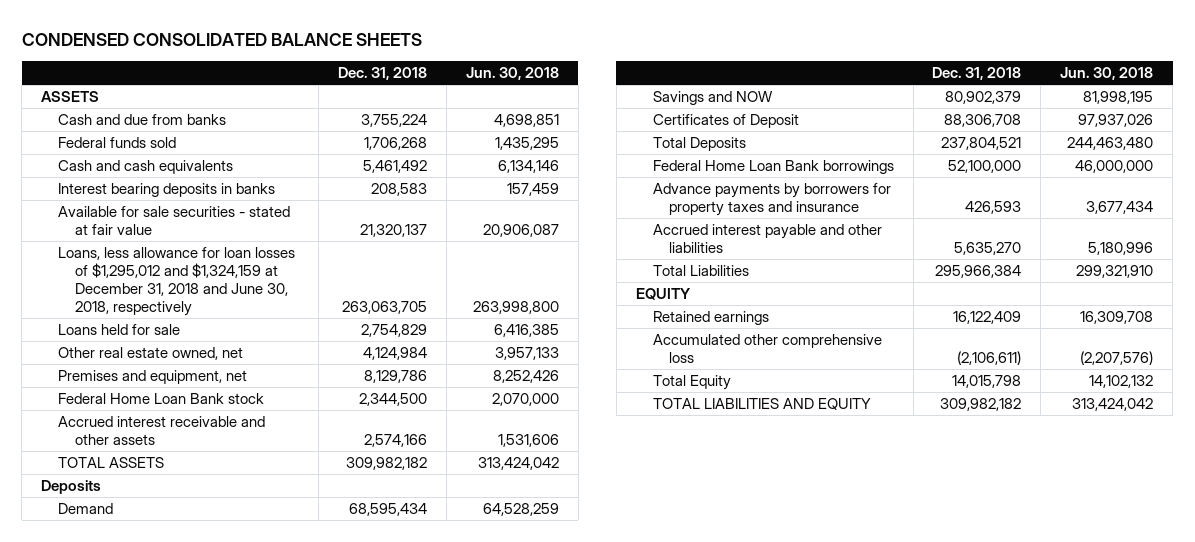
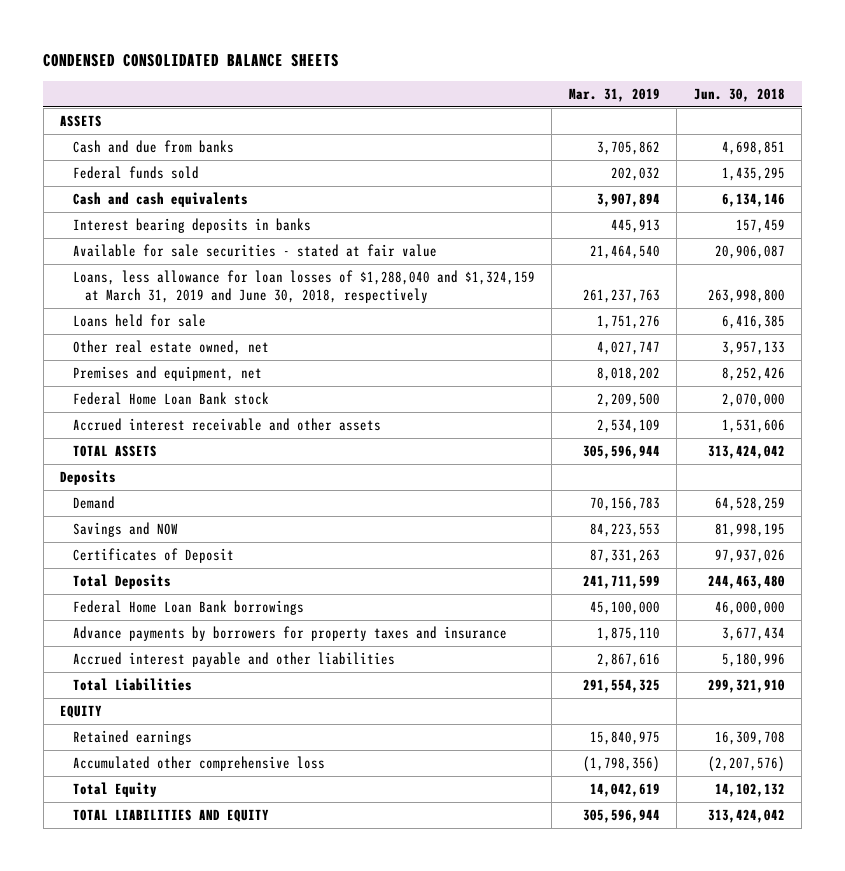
- | Dec. 31, 2018 | Jun. 30, 2018
+ | Mar. 31, 2019 | Jun. 30, 2018
- Loans, less allowance for loan losses of $1,295,012 and $1,324,159 at December 31, 2018 and June 30, 2018, respectively | 263,063,705 | 263,998,800
+ Loans, less allowance for loan losses of $1,288,040 and $1,324,159 at March 31, 2019 and June 30, 2018, respectively | 261,237,763 | 263,998,800

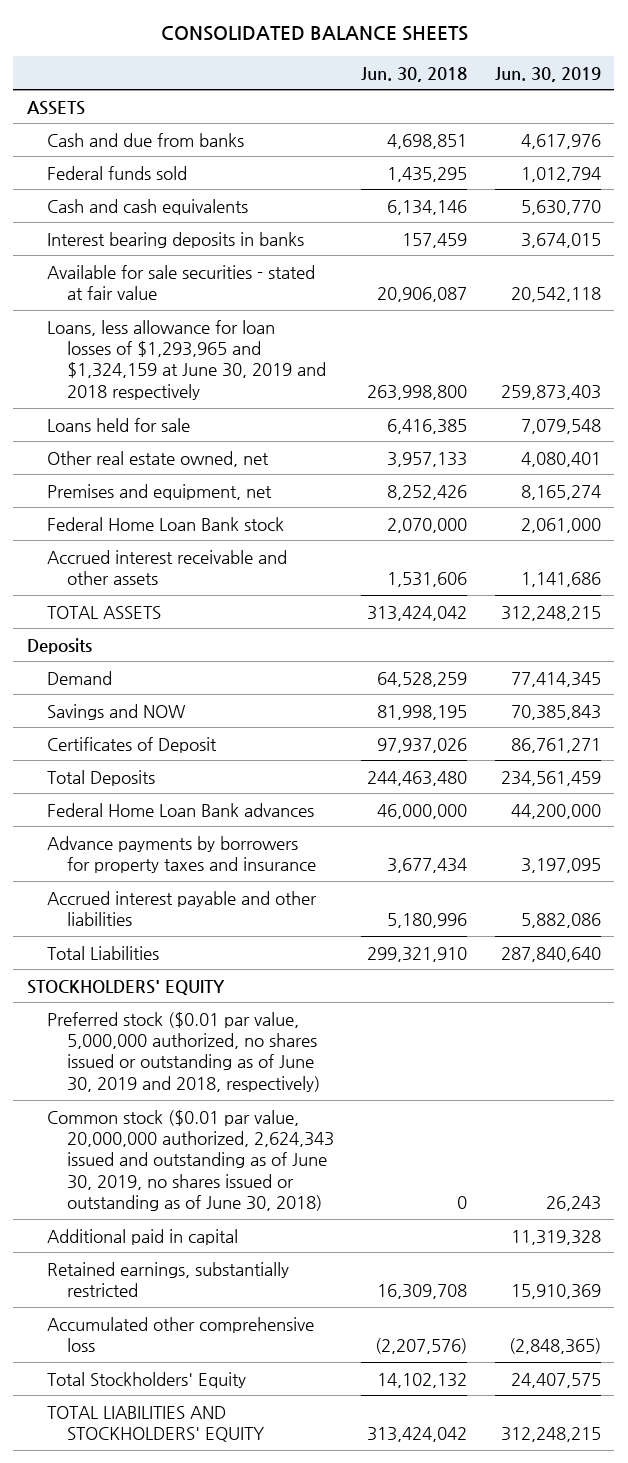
- CONDENSED CONSOLIDATED BALANCE SHEETS
+ CONSOLIDATED BALANCE SHEETS
- | Mar. 31, 2019 | Jun. 30, 2018
+ | Jun. 30, 2018 | Jun. 30, 2019
- Loans, less allowance for loan losses of $1,288,040 and $1,324,159 at March 31, 2019 and June 30, 2018, respectively | 261,237,763 | 263,998,800
+ Loans, less allowance for loan losses of $1,293,965 and $1,324,159 at June 30, 2019 and 2018 respectively | 263,998,800 | 259,873,403
- Federal Home Loan Bank borrowings | 45,100,000 | 46,000,000
+ Federal Home Loan Bank advances | 46,000,000 | 44,200,000
- EQUITY
- Retained earnings | 15,840,975 | 16,309,708
+ STOCKHOLDERS' EQUITY
+ Preferred stock ($0.01 par value, 5,000,000 authorized, no shares issued or outstanding as of June 30, 2019 and 2018, respectively)
+ Common stock ($0.01 par value, 20,000,000 authorized, 2,624,343 issued and outstanding as of June 30, 2019, no shares issued or outstanding as of June 30, 2018) | 0 | 26,243
+ Additional paid in capital | | 11,319,328
+ Retained earnings, substantially restricted | 16,309,708 | 15,910,369
- Total Equity | 14,042,619 | 14,102,132
- TOTAL LIABILITIES AND EQUITY | 305,596,944 | 313,424,042
+ Total Stockholders' Equity | 14,102,132 | 24,407,575
+ TOTAL LIABILITIES AND STOCKHOLDERS' EQUITY | 313,424,042 | 312,248,215

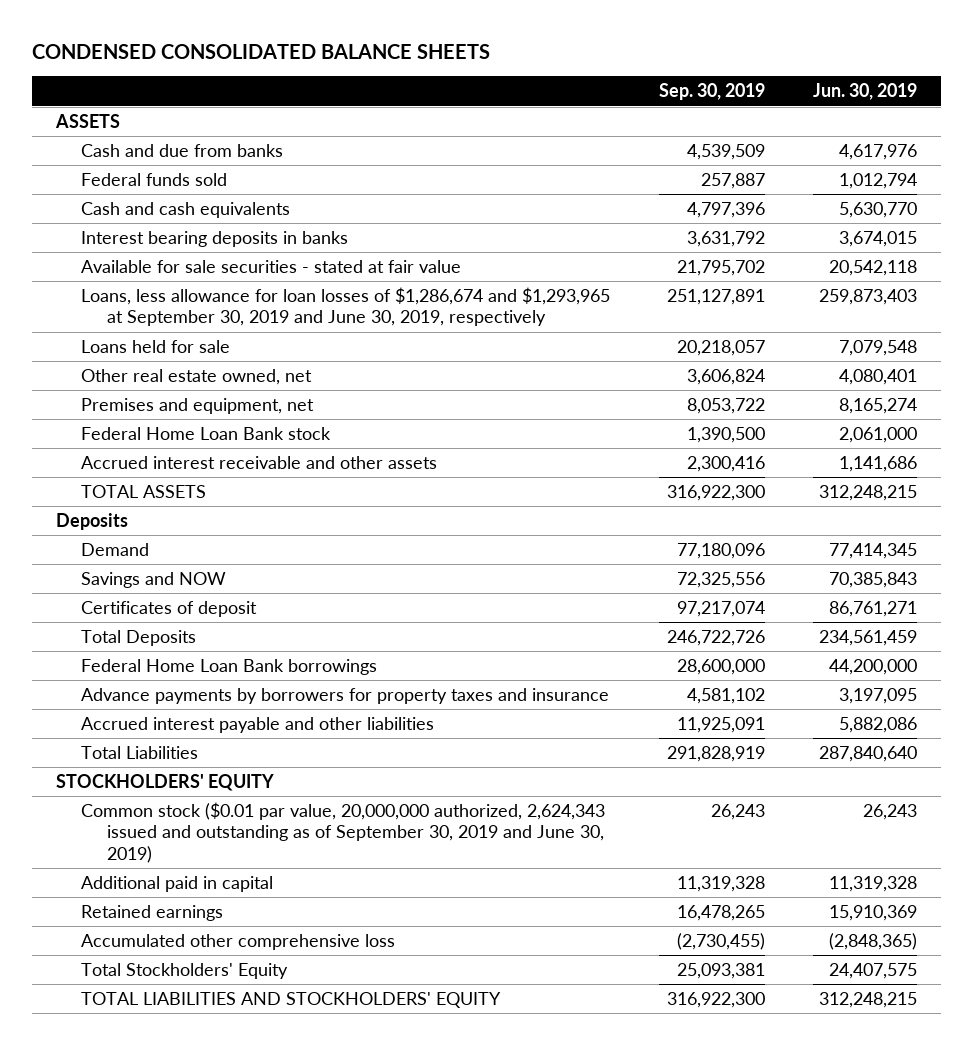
- CONSOLIDATED BALANCE SHEETS
+ CONDENSED CONSOLIDATED BALANCE SHEETS
- | Jun. 30, 2018 | Jun. 30, 2019
+ | Sep. 30, 2019 | Jun. 30, 2019
- Loans, less allowance for loan losses of $1,293,965 and $1,324,159 at June 30, 2019 and 2018 respectively | 263,998,800 | 259,873,403
+ Loans, less allowance for loan losses of $1,286,674 and $1,293,965 at September 30, 2019 and June 30, 2019, respectively | 251,127,891 | 259,873,403
- Certificates of Deposit | 97,937,026 | 86,761,271
+ Certificates of deposit | 97,217,074 | 86,761,271
- Federal Home Loan Bank advances | 46,000,000 | 44,200,000
+ Federal Home Loan Bank borrowings | 28,600,000 | 44,200,000
- Preferred stock ($0.01 par value, 5,000,000 authorized, no shares issued or outstanding as of June 30, 2019 and 2018, respectively)
- Common stock ($0.01 par value, 20,000,000 authorized, 2,624,343 issued and outstanding as of June 30, 2019, no shares issued or outstanding as of June 30, 2018) | 0 | 26,243
+ Common stock ($0.01 par value, 20,000,000 authorized, 2,624,343 issued and outstanding as of September 30, 2019 and June 30, 2019) | 26,243 | 26,243
- Retained earnings, substantially restricted | 16,309,708 | 15,910,369
+ Retained earnings | 16,478,265 | 15,910,369

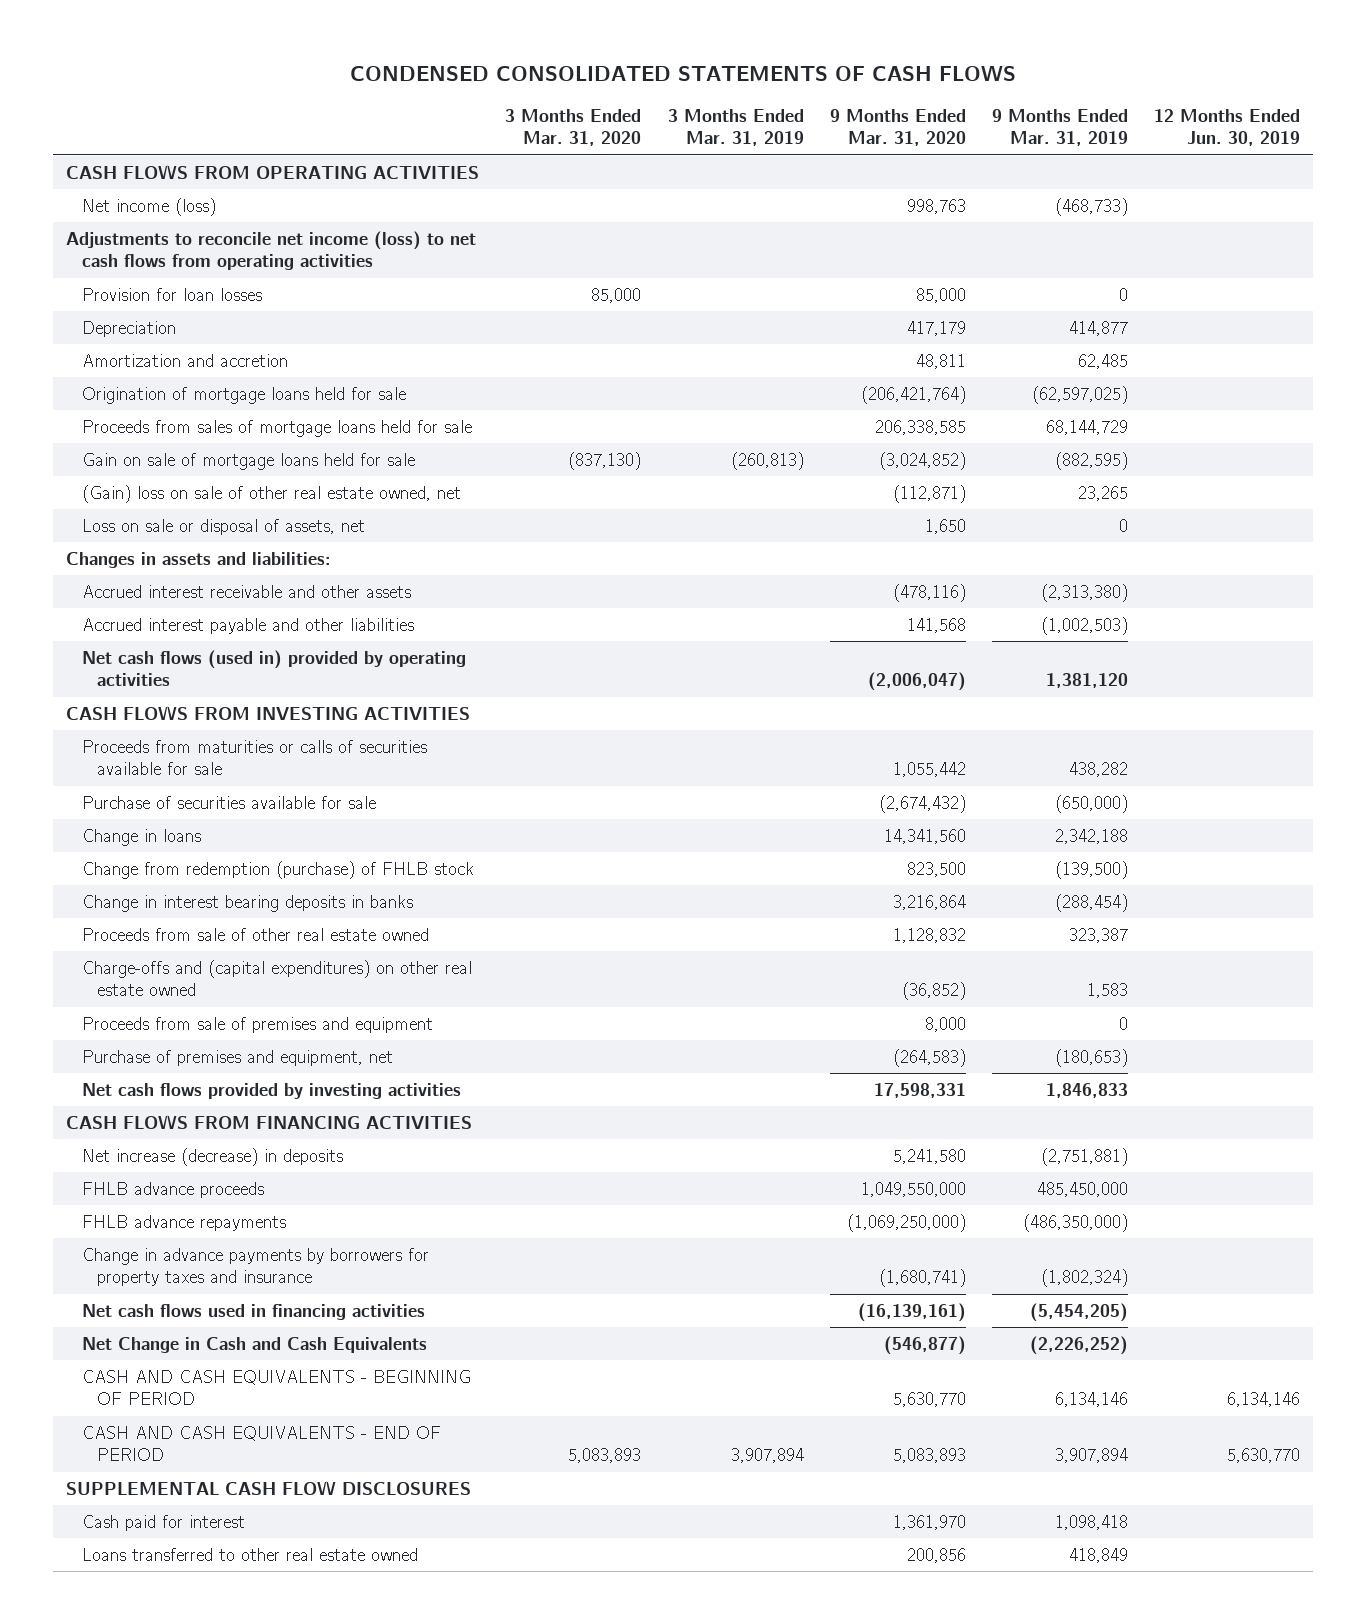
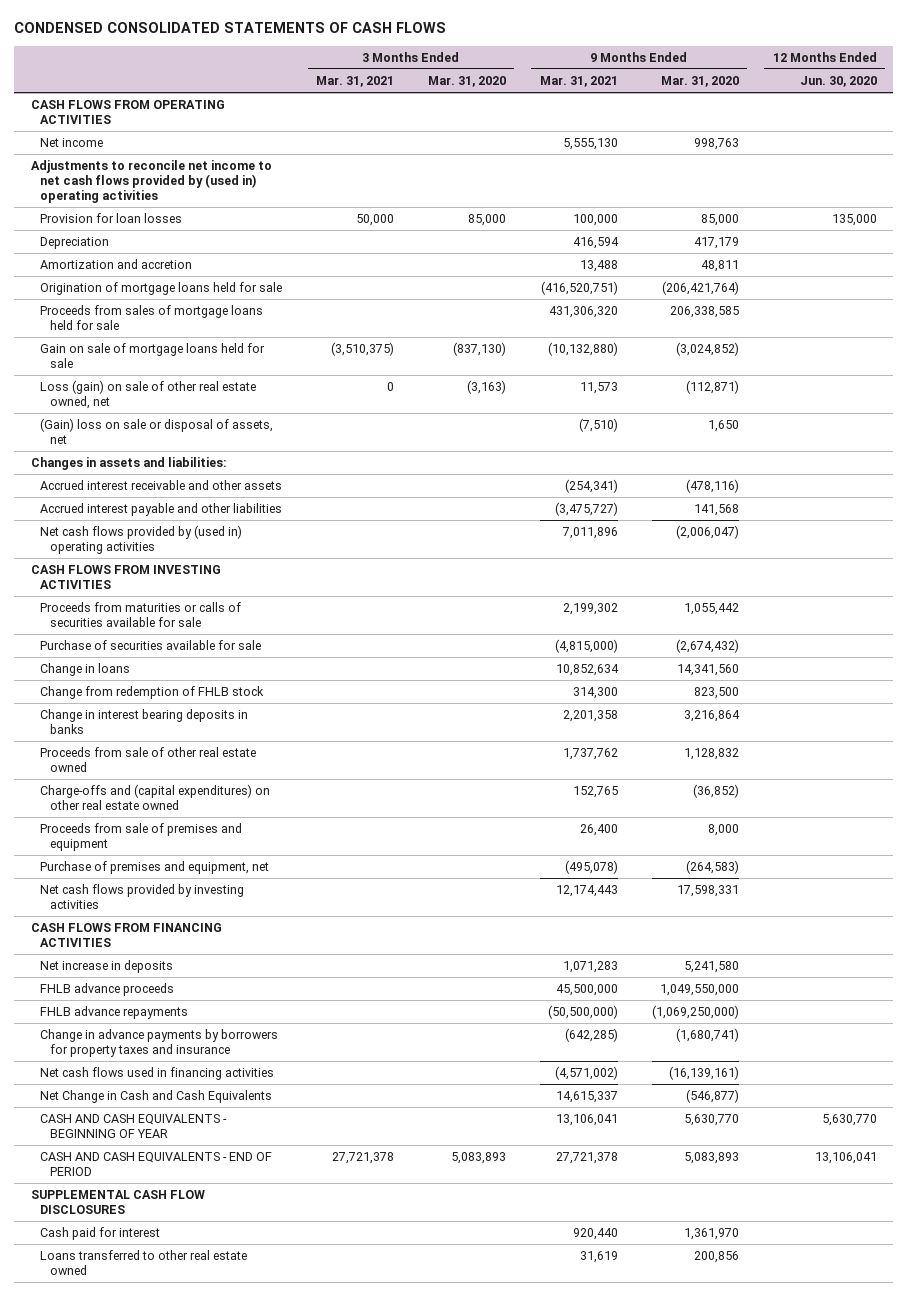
- | 3 Months Ended Mar. 31, 2020 | 3 Months Ended Mar. 31, 2019 | 9 Months Ended Mar. 31, 2020 | 9 Months Ended Mar. 31, 2019 | 12 Months Ended Jun. 30, 2019
+ | 3 Months Ended Mar. 31, 2021 | 3 Months Ended Mar. 31, 2020 | 9 Months Ended Mar. 31, 2021 | 9 Months Ended Mar. 31, 2020 | 12 Months Ended Jun. 30, 2020
- Net income (loss) | | | 998,763 | (468,733) |
- Adjustments to reconcile net income (loss) to net cash flows from operating activities
+ Net income | | | 5,555,130 | 998,763 |
+ Adjustments to reconcile net income to net cash flows provided by (used in) operating activities
- (Gain) loss on sale of other real estate owned, net | | | (112,871) | 23,265 |
- Loss on sale or disposal of assets, net | | | 1,650 | 0 |
+ Loss (gain) on sale of other real estate owned, net | 0 | (3,163) | 11,573 | (112,871) |
+ (Gain) loss on sale or disposal of assets, net | | | (7,510) | 1,650 |
- Net cash flows (used in) provided by operating activities | | | (2,006,047) | 1,381,120 |
+ Net cash flows provided by (used in) operating activities | | | 7,011,896 | (2,006,047) |
- Change from redemption (purchase) of FHLB stock | | | 823,500 | (139,500) |
+ Change from redemption of FHLB stock | | | 314,300 | 823,500 |
- Net increase (decrease) in deposits | | | 5,241,580 | (2,751,881) |
+ Net increase in deposits | | | 1,071,283 | 5,241,580 |
- CASH AND CASH EQUIVALENTS - BEGINNING OF PERIOD | | | 5,630,770 | 6,134,146 | 6,134,146
+ CASH AND CASH EQUIVALENTS - BEGINNING OF YEAR | | | 13,106,041 | 5,630,770 | 5,630,770

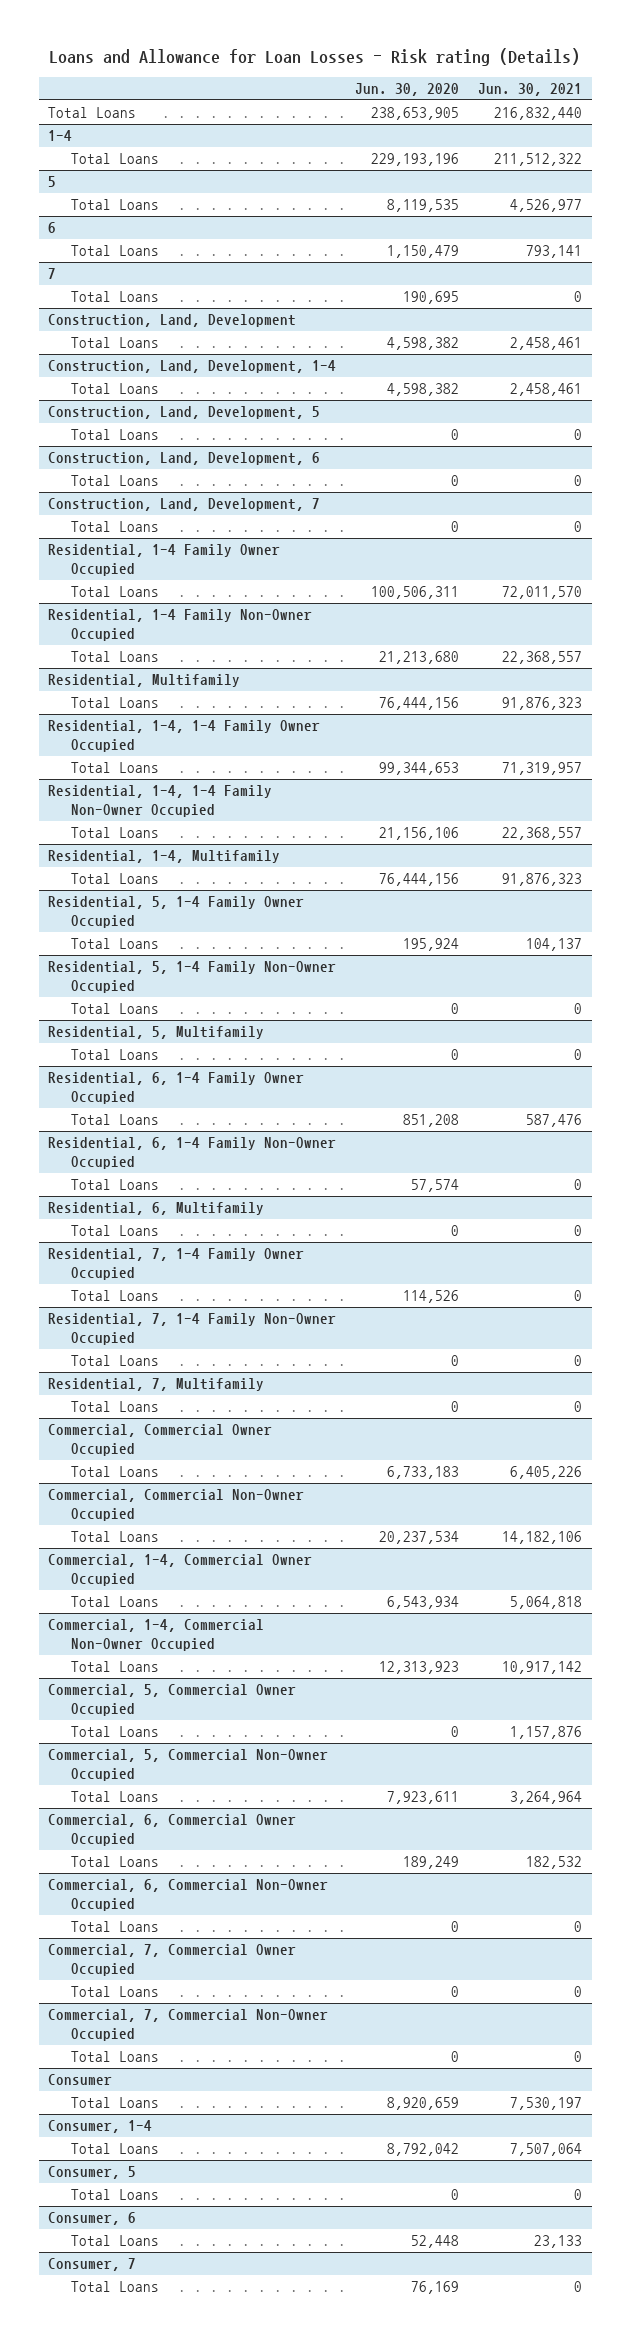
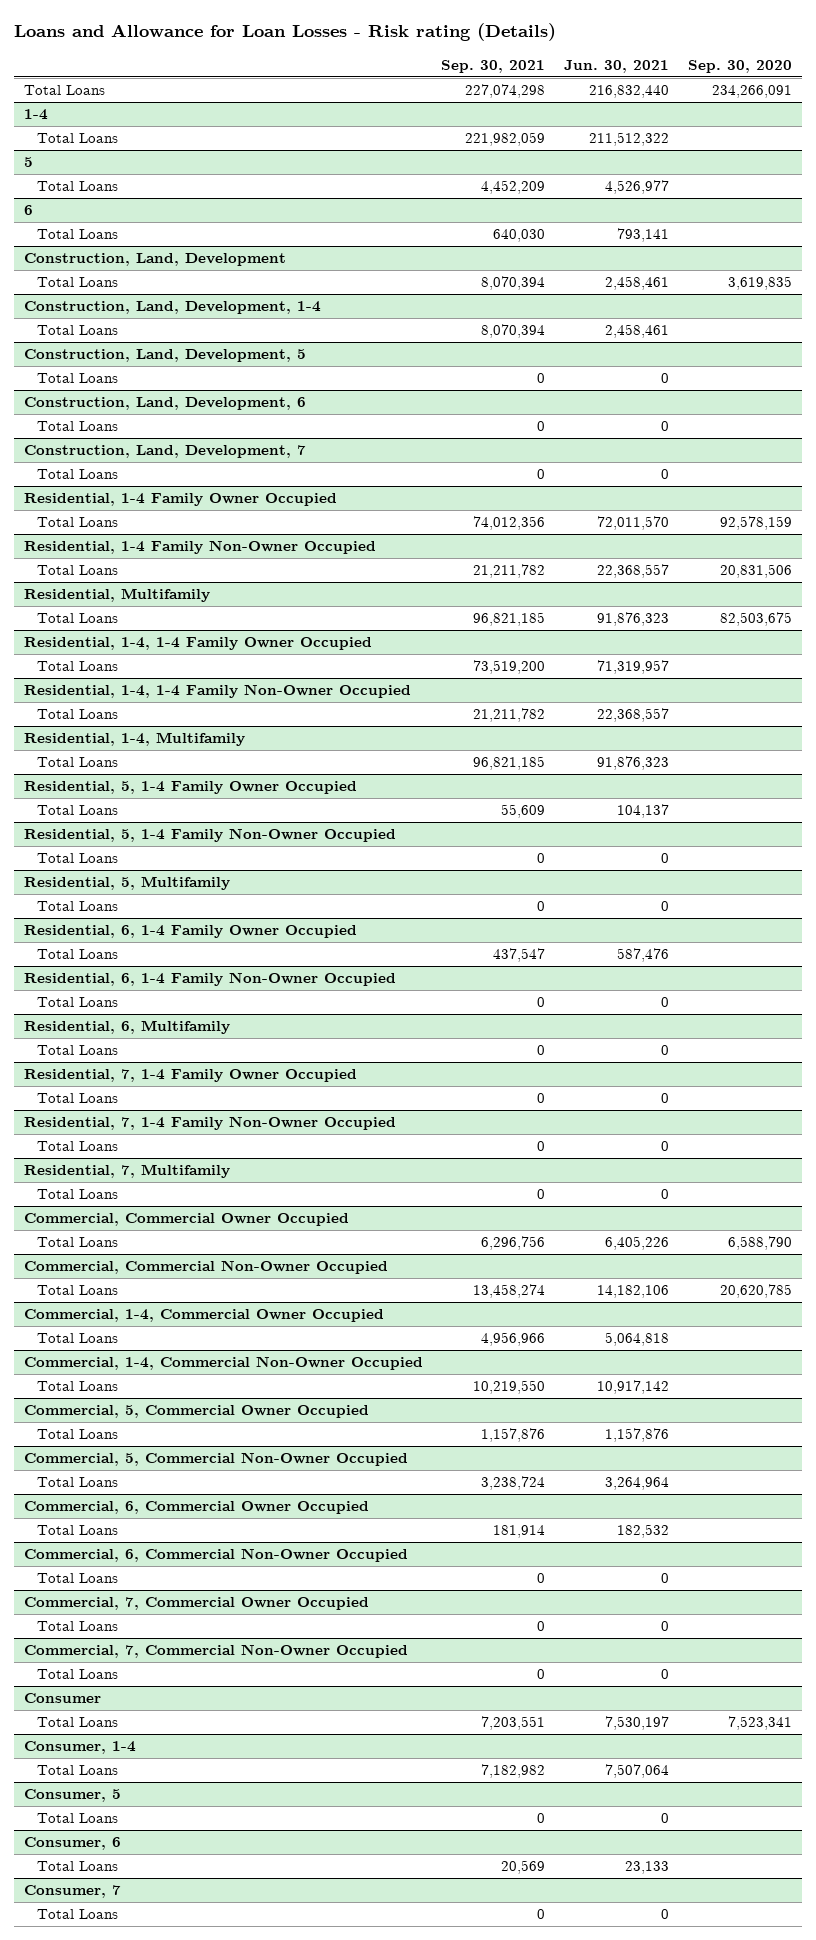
- | Jun. 30, 2020 | Jun. 30, 2021
+ | Sep. 30, 2021 | Jun. 30, 2021 | Sep. 30, 2020
- 7
- Total Loans | 190,695 | 0

